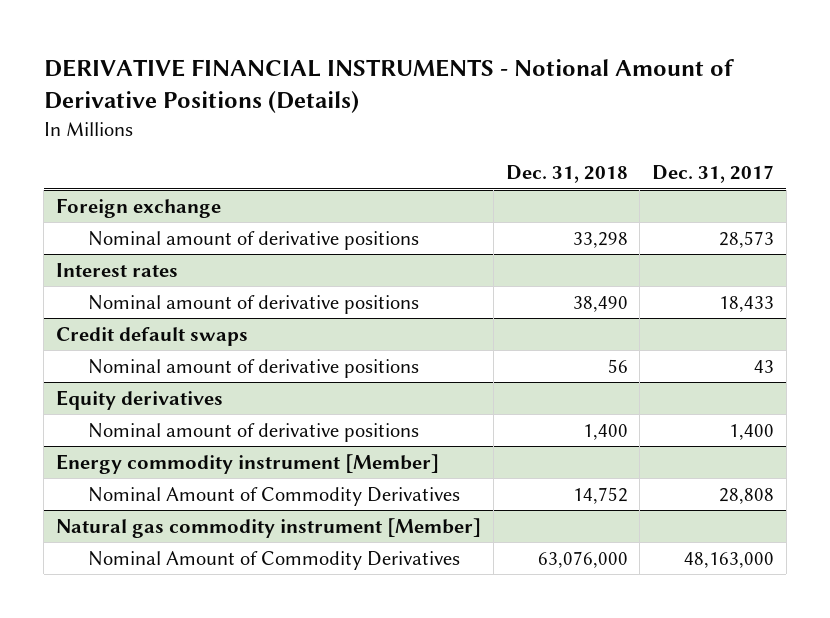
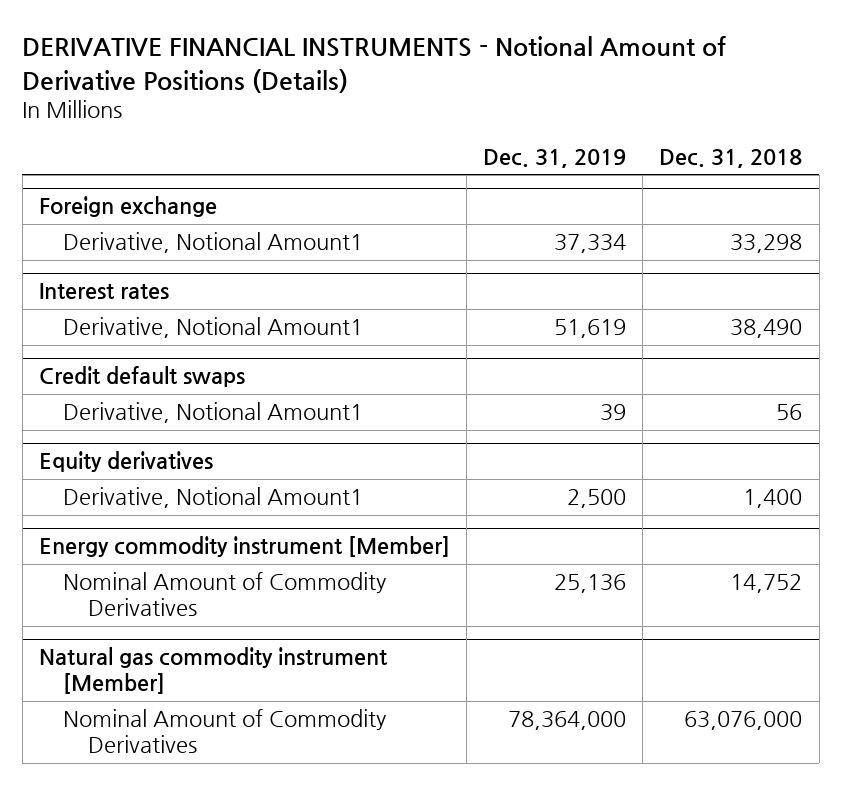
- | Dec. 31, 2018 | Dec. 31, 2017
+ | Dec. 31, 2019 | Dec. 31, 2018
@ Foreign exchange
- Nominal amount of derivative positions | 33,298 | 28,573
+ Derivative, Notional Amount1 | 37,334 | 33,298
@ Interest rates
- Nominal amount of derivative positions | 38,490 | 18,433
+ Derivative, Notional Amount1 | 51,619 | 38,490
@ Credit default swaps
- Nominal amount of derivative positions | 56 | 43
+ Derivative, Notional Amount1 | 39 | 56
@ Equity derivatives
- Nominal amount of derivative positions | 1,400 | 1,400
+ Derivative, Notional Amount1 | 2,500 | 1,400

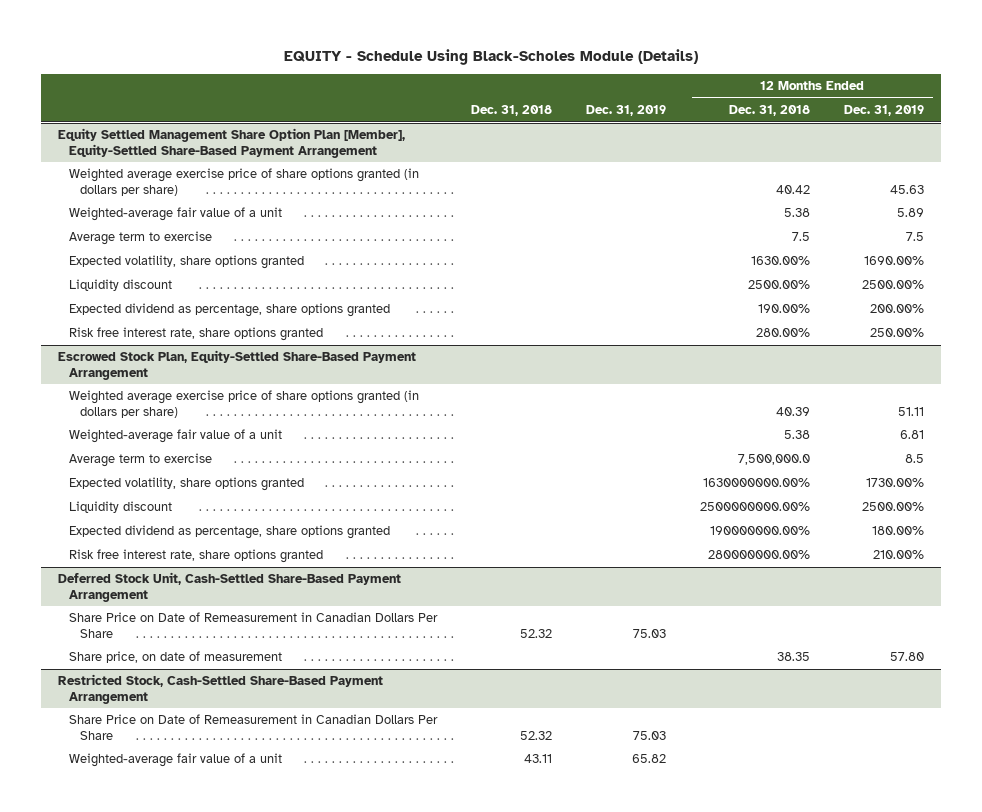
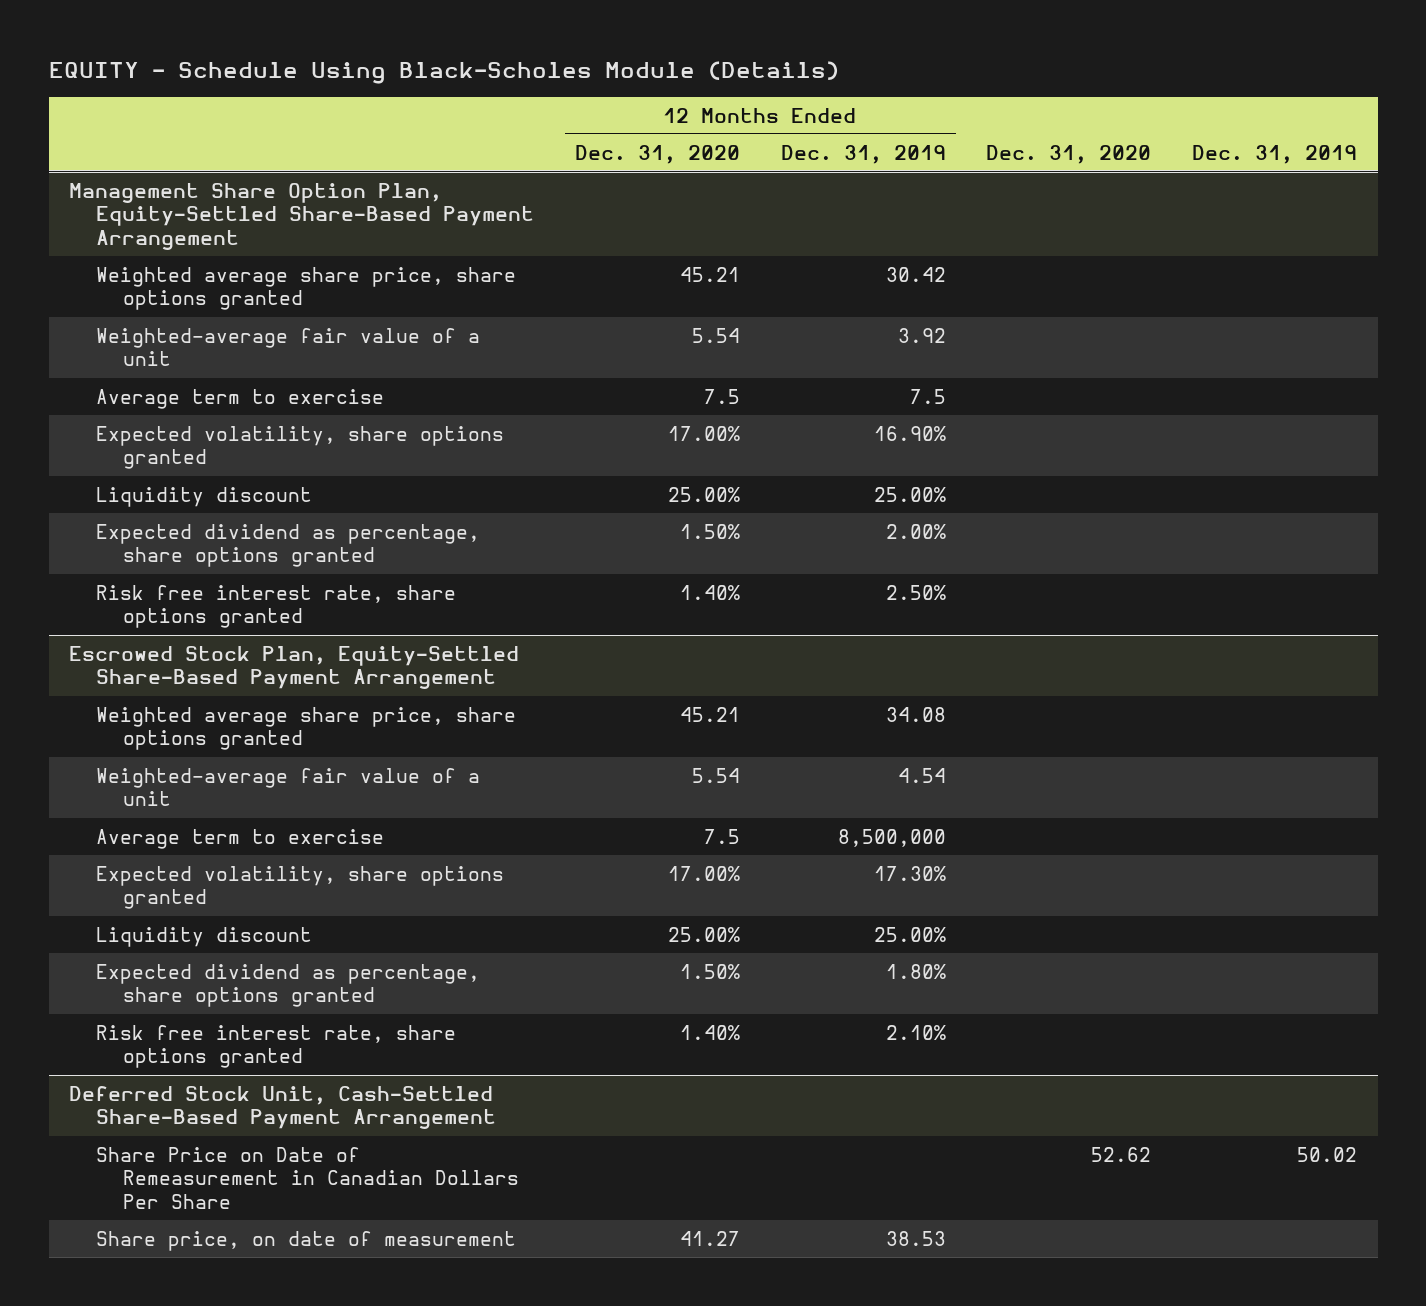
- | Dec. 31, 2018 | Dec. 31, 2019 | 12 Months Ended Dec. 31, 2018 | 12 Months Ended Dec. 31, 2019
+ | 12 Months Ended Dec. 31, 2020 | 12 Months Ended Dec. 31, 2019 | Dec. 31, 2020 | Dec. 31, 2019
- Equity Settled Management Share Option Plan [Member], Equity-Settled Share-Based Payment Arrangement
- Weighted average exercise price of share options granted (in dollars per share) | | | 40.42 | 45.63
- Weighted-average fair value of a unit | | | 5.38 | 5.89
+ Management Share Option Plan, Equity-Settled Share-Based Payment Arrangement
+ Weighted average share price, share options granted | 45.21 | 30.42 | |
+ Weighted-average fair value of a unit | 5.54 | 3.92 | |
- Expected volatility, share options granted | | | 1630.00% | 1690.00%
- Liquidity discount | | | 2500.00% | 2500.00%
- Expected dividend as percentage, share options granted | | | 190.00% | 200.00%
- Risk free interest rate, share options granted | | | 280.00% | 250.00%
+ Expected volatility, share options granted | 17.00% | 16.90% | |
+ Liquidity discount | 25.00% | 25.00% | |
+ Expected dividend as percentage, share options granted | 1.50% | 2.00% | |
+ Risk free interest rate, share options granted | 1.40% | 2.50% | |
@ Escrowed Stock Plan, Equity-Settled Share-Based Payment Arrangement
- Weighted average exercise price of share options granted (in dollars per share) | | | 40.39 | 51.11
- Weighted-average fair value of a unit | | | 5.38 | 6.81
- Average term to exercise | | | 7,500,000.0 | 8.5
- Expected volatility, share options granted | | | 1630000000.00% | 1730.00%
- Liquidity discount | | | 2500000000.00% | 2500.00%
- Expected dividend as percentage, share options granted | | | 190000000.00% | 180.00%
- Risk free interest rate, share options granted | | | 280000000.00% | 210.00%
+ Weighted average share price, share options granted | 45.21 | 34.08 | |
+ Weighted-average fair value of a unit | 5.54 | 4.54 | |
+ Average term to exercise | 7.5 | 8,500,000 | |
+ Expected volatility, share options granted | 17.00% | 17.30% | |
+ Liquidity discount | 25.00% | 25.00% | |
+ Expected dividend as percentage, share options granted | 1.50% | 1.80% | |
+ Risk free interest rate, share options granted | 1.40% | 2.10% | |
@ Deferred Stock Unit, Cash-Settled Share-Based Payment Arrangement
- Share Price on Date of Remeasurement in Canadian Dollars Per Share | 52.32 | 75.03 | |
- Share price, on date of measurement | | | 38.35 | 57.80
- Restricted Stock, Cash-Settled Share-Based Payment Arrangement
- Share Price on Date of Remeasurement in Canadian Dollars Per Share | 52.32 | 75.03 | |
- Weighted-average fair value of a unit | 43.11 | 65.82 | |
@ Deferred Stock Unit, Cash-Settled Share-Based Payment Arrangement
+ Share Price on Date of Remeasurement in Canadian Dollars Per Share | | | 52.62 | 50.02
+ Share price, on date of measurement | 41.27 | 38.53 | |

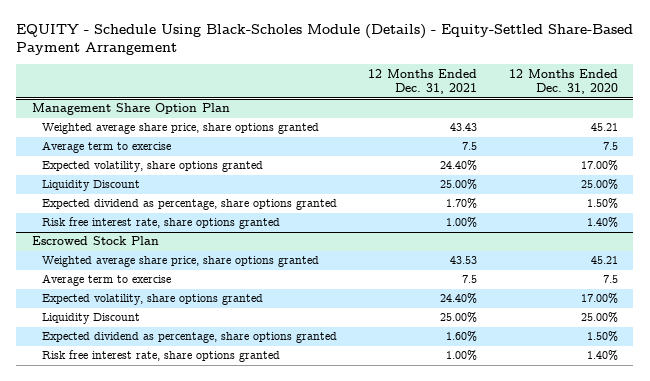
- EQUITY - Schedule Using Black-Scholes Module (Details)
+ EQUITY - Schedule Using Black-Scholes Module (Details) - Equity-Settled Share-Based Payment Arrangement
- | 12 Months Ended Dec. 31, 2020 | 12 Months Ended Dec. 31, 2019 | Dec. 31, 2020 | Dec. 31, 2019
+ | 12 Months Ended Dec. 31, 2021 | 12 Months Ended Dec. 31, 2020
- Management Share Option Plan, Equity-Settled Share-Based Payment Arrangement
+ Management Share Option Plan
- Weighted-average fair value of a unit | 5.54 | 3.92 | |
- Liquidity discount | 25.00% | 25.00% | |
+ Liquidity Discount | 25.00% | 25.00%
- Escrowed Stock Plan, Equity-Settled Share-Based Payment Arrangement
+ Escrowed Stock Plan
- Weighted-average fair value of a unit | 5.54 | 4.54 | |
- Liquidity discount | 25.00% | 25.00% | |
+ Liquidity Discount | 25.00% | 25.00%
- Deferred Stock Unit, Cash-Settled Share-Based Payment Arrangement
- Share Price on Date of Remeasurement in Canadian Dollars Per Share | | | 52.62 | 50.02
- Share price, on date of measurement | 41.27 | 38.53 | |

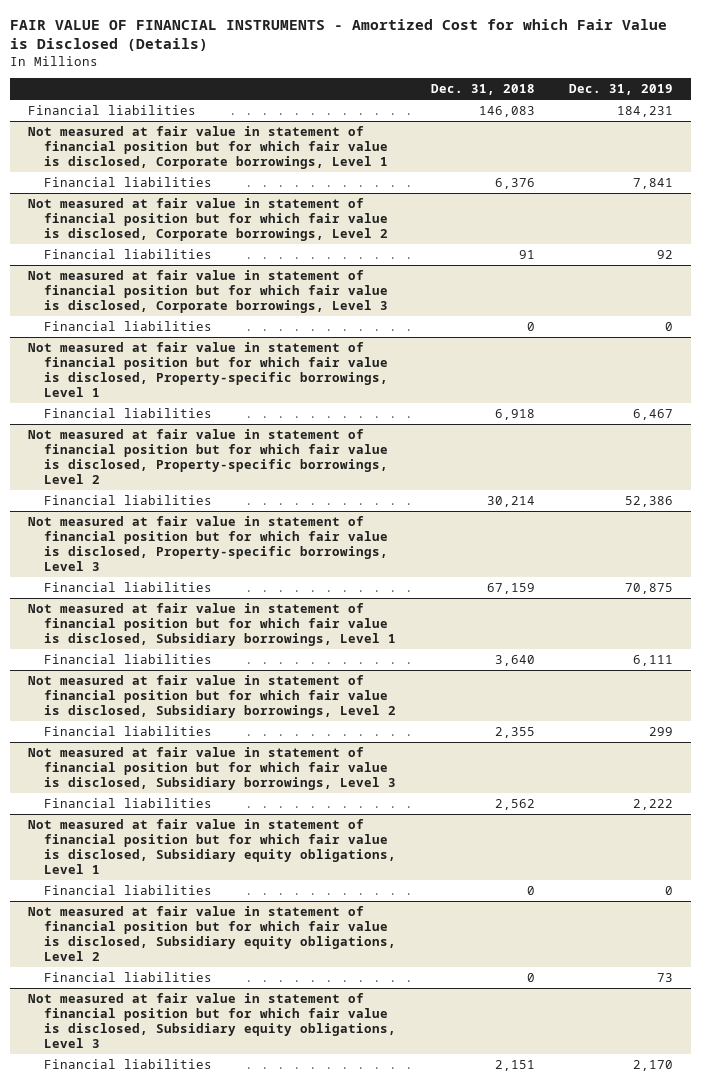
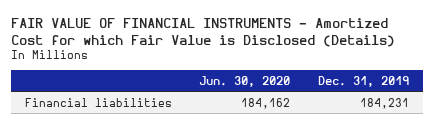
- | Dec. 31, 2018 | Dec. 31, 2019
+ | Jun. 30, 2020 | Dec. 31, 2019
- Not measured at fair value in statement of financial position but for which fair value is disclosed, Corporate borrowings, Level 1
- Financial liabilities | 6,376 | 7,841
- Not measured at fair value in statement of financial position but for which fair value is disclosed, Corporate borrowings, Level 2
- Financial liabilities | 91 | 92
- Not measured at fair value in statement of financial position but for which fair value is disclosed, Corporate borrowings, Level 3
- Financial liabilities | 0 | 0
- Not measured at fair value in statement of financial position but for which fair value is disclosed, Property-specific borrowings, Level 1
- Financial liabilities | 6,918 | 6,467
- Not measured at fair value in statement of financial position but for which fair value is disclosed, Property-specific borrowings, Level 2
- Financial liabilities | 30,214 | 52,386
- Not measured at fair value in statement of financial position but for which fair value is disclosed, Property-specific borrowings, Level 3
- Financial liabilities | 67,159 | 70,875
- Not measured at fair value in statement of financial position but for which fair value is disclosed, Subsidiary borrowings, Level 1
- Financial liabilities | 3,640 | 6,111
- Not measured at fair value in statement of financial position but for which fair value is disclosed, Subsidiary borrowings, Level 2
- Financial liabilities | 2,355 | 299
- Not measured at fair value in statement of financial position but for which fair value is disclosed, Subsidiary borrowings, Level 3
- Financial liabilities | 2,562 | 2,222
- Not measured at fair value in statement of financial position but for which fair value is disclosed, Subsidiary equity obligations, Level 1
- Financial liabilities | 0 | 0
- Not measured at fair value in statement of financial position but for which fair value is disclosed, Subsidiary equity obligations, Level 2
- Financial liabilities | 0 | 73
- Not measured at fair value in statement of financial position but for which fair value is disclosed, Subsidiary equity obligations, Level 3
- Financial liabilities | 2,151 | 2,170

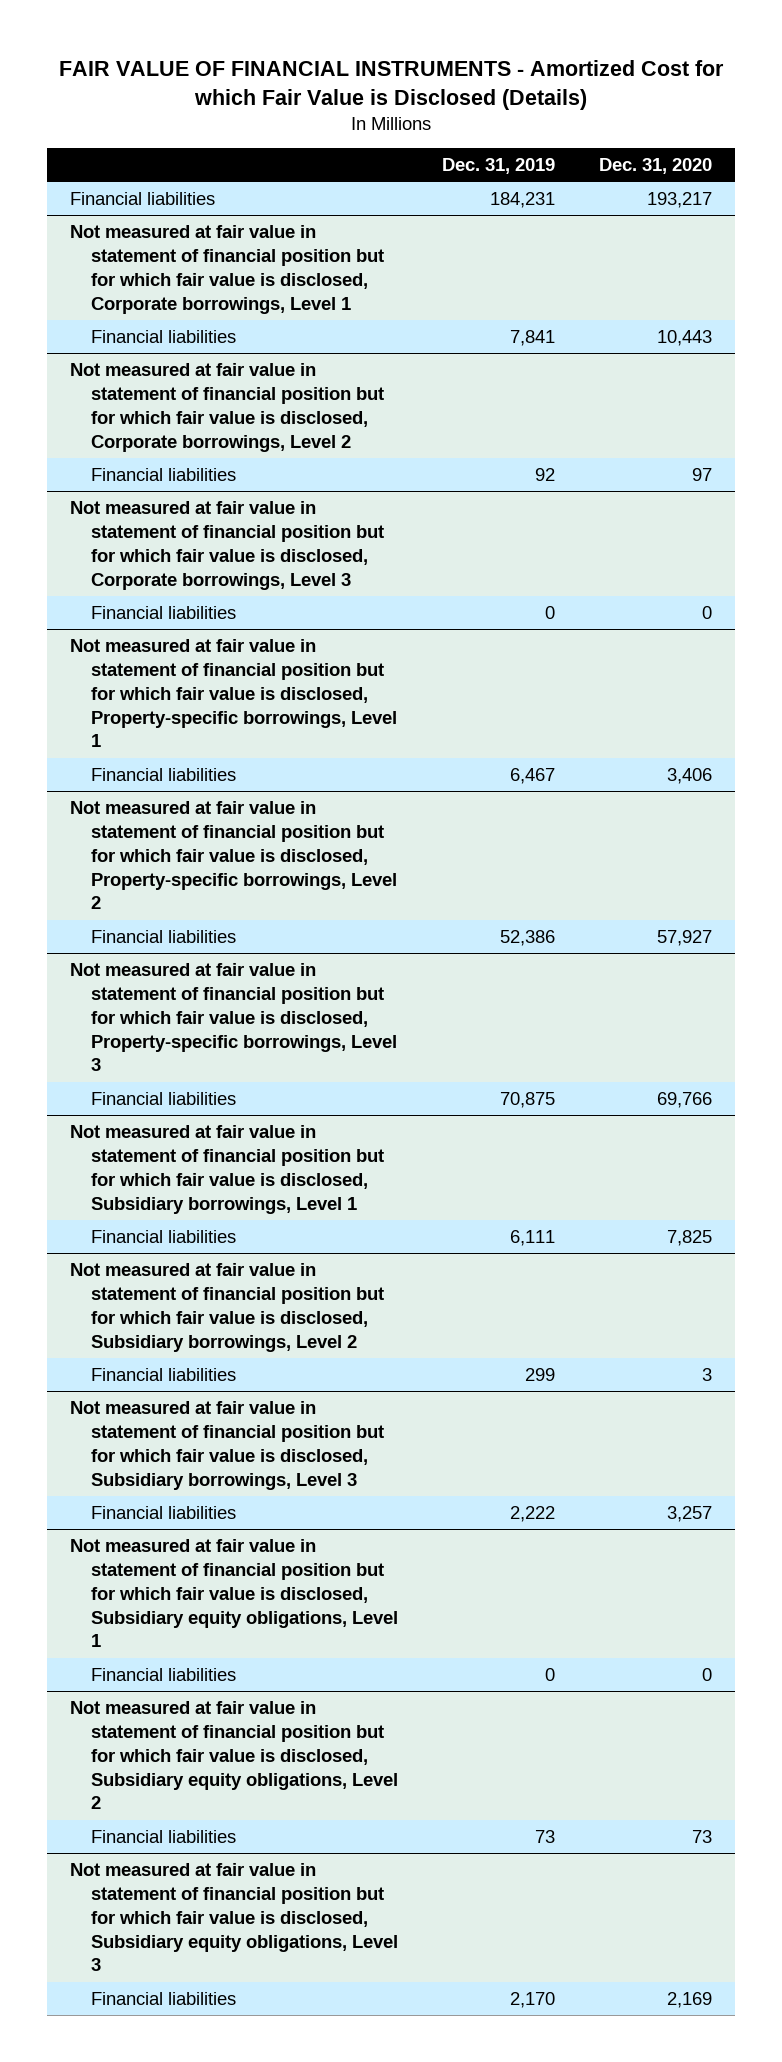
- | Jun. 30, 2020 | Dec. 31, 2019
+ | Dec. 31, 2019 | Dec. 31, 2020
+ Not measured at fair value in statement of financial position but for which fair value is disclosed, Corporate borrowings, Level 1
+ Financial liabilities | 7,841 | 10,443
+ Not measured at fair value in statement of financial position but for which fair value is disclosed, Corporate borrowings, Level 2
+ Financial liabilities | 92 | 97
+ Not measured at fair value in statement of financial position but for which fair value is disclosed, Corporate borrowings, Level 3
+ Financial liabilities | 0 | 0
+ Not measured at fair value in statement of financial position but for which fair value is disclosed, Property-specific borrowings, Level 1
+ Financial liabilities | 6,467 | 3,406
+ Not measured at fair value in statement of financial position but for which fair value is disclosed, Property-specific borrowings, Level 2
+ Financial liabilities | 52,386 | 57,927
+ Not measured at fair value in statement of financial position but for which fair value is disclosed, Property-specific borrowings, Level 3
+ Financial liabilities | 70,875 | 69,766
+ Not measured at fair value in statement of financial position but for which fair value is disclosed, Subsidiary borrowings, Level 1
+ Financial liabilities | 6,111 | 7,825
+ Not measured at fair value in statement of financial position but for which fair value is disclosed, Subsidiary borrowings, Level 2
+ Financial liabilities | 299 | 3
+ Not measured at fair value in statement of financial position but for which fair value is disclosed, Subsidiary borrowings, Level 3
+ Financial liabilities | 2,222 | 3,257
+ Not measured at fair value in statement of financial position but for which fair value is disclosed, Subsidiary equity obligations, Level 1
+ Financial liabilities | 0 | 0
+ Not measured at fair value in statement of financial position but for which fair value is disclosed, Subsidiary equity obligations, Level 2
+ Financial liabilities | 73 | 73
+ Not measured at fair value in statement of financial position but for which fair value is disclosed, Subsidiary equity obligations, Level 3
+ Financial liabilities | 2,170 | 2,169

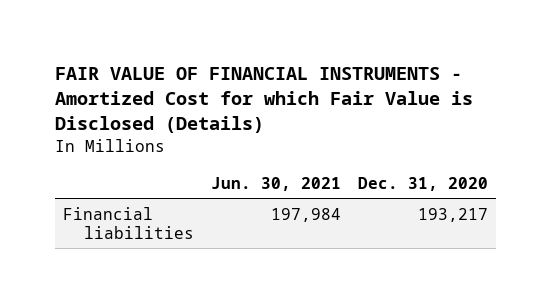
- | Dec. 31, 2019 | Dec. 31, 2020
+ | Jun. 30, 2021 | Dec. 31, 2020
- Not measured at fair value in statement of financial position but for which fair value is disclosed, Corporate borrowings, Level 1
- Financial liabilities | 7,841 | 10,443
- Not measured at fair value in statement of financial position but for which fair value is disclosed, Corporate borrowings, Level 2
- Financial liabilities | 92 | 97
- Not measured at fair value in statement of financial position but for which fair value is disclosed, Corporate borrowings, Level 3
- Financial liabilities | 0 | 0
- Not measured at fair value in statement of financial position but for which fair value is disclosed, Property-specific borrowings, Level 1
- Financial liabilities | 6,467 | 3,406
- Not measured at fair value in statement of financial position but for which fair value is disclosed, Property-specific borrowings, Level 2
- Financial liabilities | 52,386 | 57,927
- Not measured at fair value in statement of financial position but for which fair value is disclosed, Property-specific borrowings, Level 3
- Financial liabilities | 70,875 | 69,766
- Not measured at fair value in statement of financial position but for which fair value is disclosed, Subsidiary borrowings, Level 1
- Financial liabilities | 6,111 | 7,825
- Not measured at fair value in statement of financial position but for which fair value is disclosed, Subsidiary borrowings, Level 2
- Financial liabilities | 299 | 3
- Not measured at fair value in statement of financial position but for which fair value is disclosed, Subsidiary borrowings, Level 3
- Financial liabilities | 2,222 | 3,257
- Not measured at fair value in statement of financial position but for which fair value is disclosed, Subsidiary equity obligations, Level 1
- Financial liabilities | 0 | 0
- Not measured at fair value in statement of financial position but for which fair value is disclosed, Subsidiary equity obligations, Level 2
- Financial liabilities | 73 | 73
- Not measured at fair value in statement of financial position but for which fair value is disclosed, Subsidiary equity obligations, Level 3
- Financial liabilities | 2,170 | 2,169

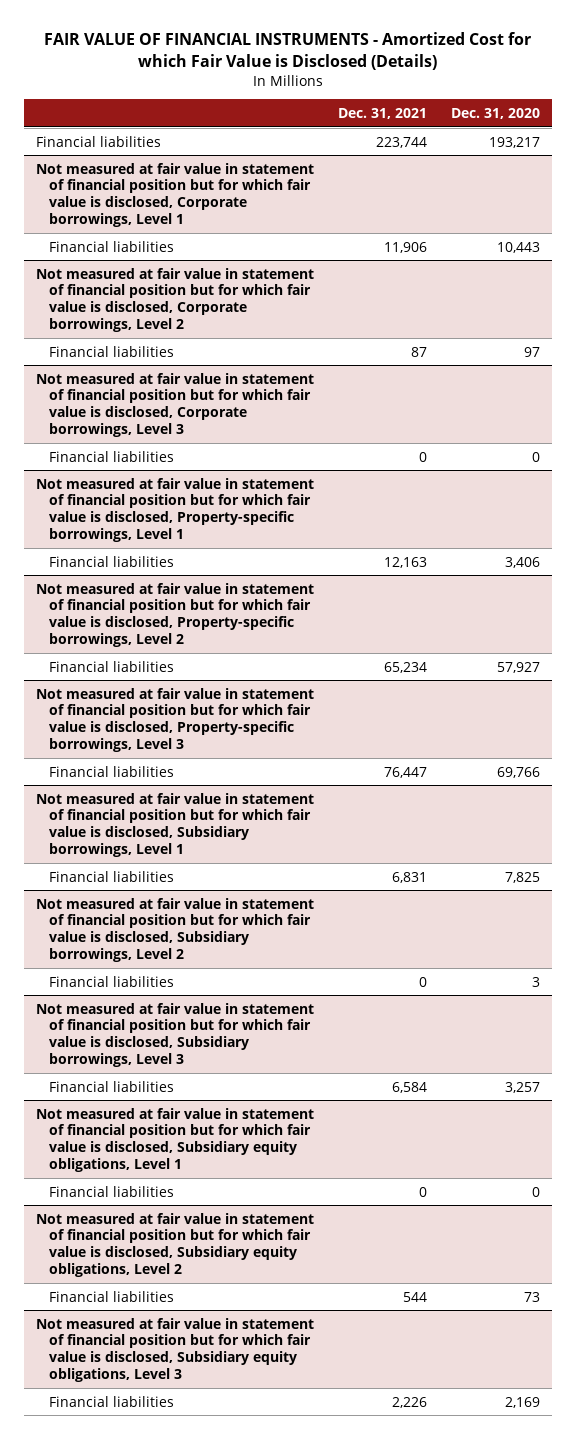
- | Jun. 30, 2021 | Dec. 31, 2020
+ | Dec. 31, 2021 | Dec. 31, 2020
+ Not measured at fair value in statement of financial position but for which fair value is disclosed, Corporate borrowings, Level 1
+ Financial liabilities | 11,906 | 10,443
+ Not measured at fair value in statement of financial position but for which fair value is disclosed, Corporate borrowings, Level 2
+ Financial liabilities | 87 | 97
+ Not measured at fair value in statement of financial position but for which fair value is disclosed, Corporate borrowings, Level 3
+ Financial liabilities | 0 | 0
+ Not measured at fair value in statement of financial position but for which fair value is disclosed, Property-specific borrowings, Level 1
+ Financial liabilities | 12,163 | 3,406
+ Not measured at fair value in statement of financial position but for which fair value is disclosed, Property-specific borrowings, Level 2
+ Financial liabilities | 65,234 | 57,927
+ Not measured at fair value in statement of financial position but for which fair value is disclosed, Property-specific borrowings, Level 3
+ Financial liabilities | 76,447 | 69,766
+ Not measured at fair value in statement of financial position but for which fair value is disclosed, Subsidiary borrowings, Level 1
+ Financial liabilities | 6,831 | 7,825
+ Not measured at fair value in statement of financial position but for which fair value is disclosed, Subsidiary borrowings, Level 2
+ Financial liabilities | 0 | 3
+ Not measured at fair value in statement of financial position but for which fair value is disclosed, Subsidiary borrowings, Level 3
+ Financial liabilities | 6,584 | 3,257
+ Not measured at fair value in statement of financial position but for which fair value is disclosed, Subsidiary equity obligations, Level 1
+ Financial liabilities | 0 | 0
+ Not measured at fair value in statement of financial position but for which fair value is disclosed, Subsidiary equity obligations, Level 2
+ Financial liabilities | 544 | 73
+ Not measured at fair value in statement of financial position but for which fair value is disclosed, Subsidiary equity obligations, Level 3
+ Financial liabilities | 2,226 | 2,169

